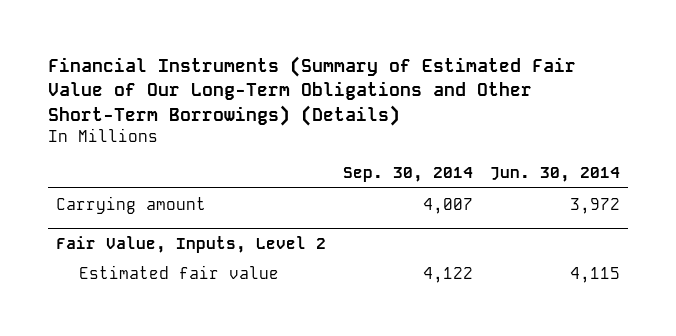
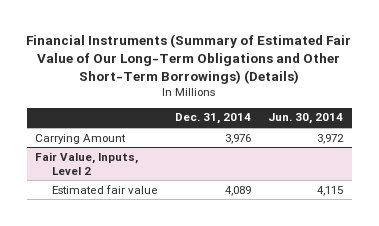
- | Sep. 30, 2014 | Jun. 30, 2014
+ | Dec. 31, 2014 | Jun. 30, 2014
- Carrying amount | 4,007 | 3,972
+ Carrying Amount | 3,976 | 3,972

